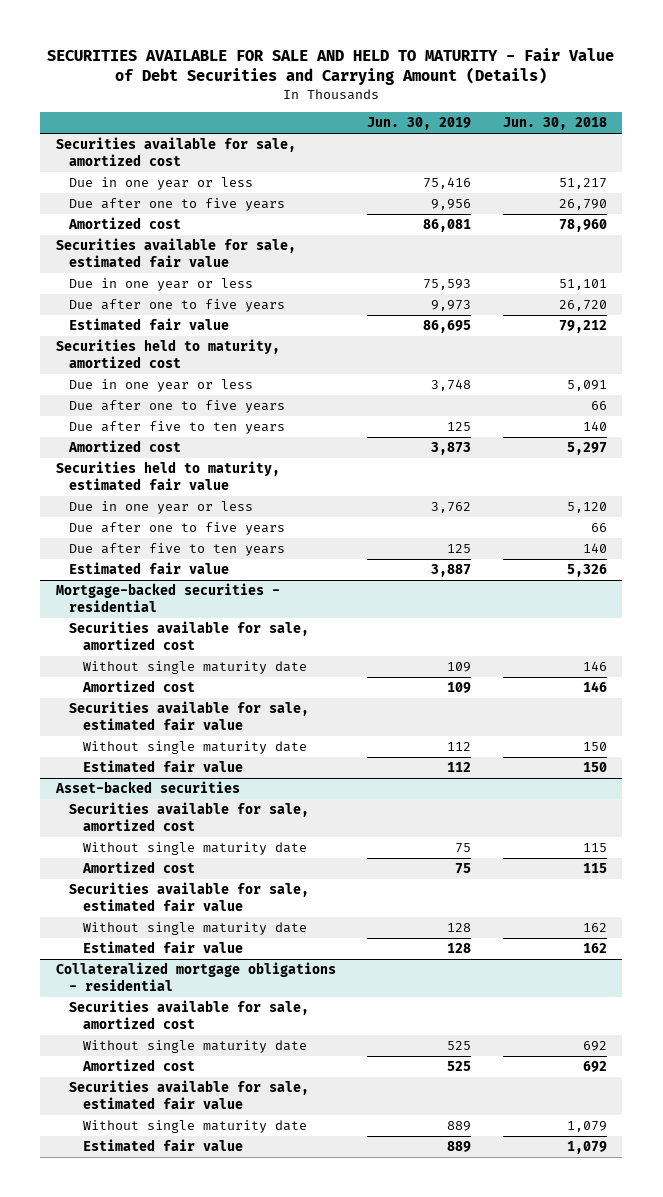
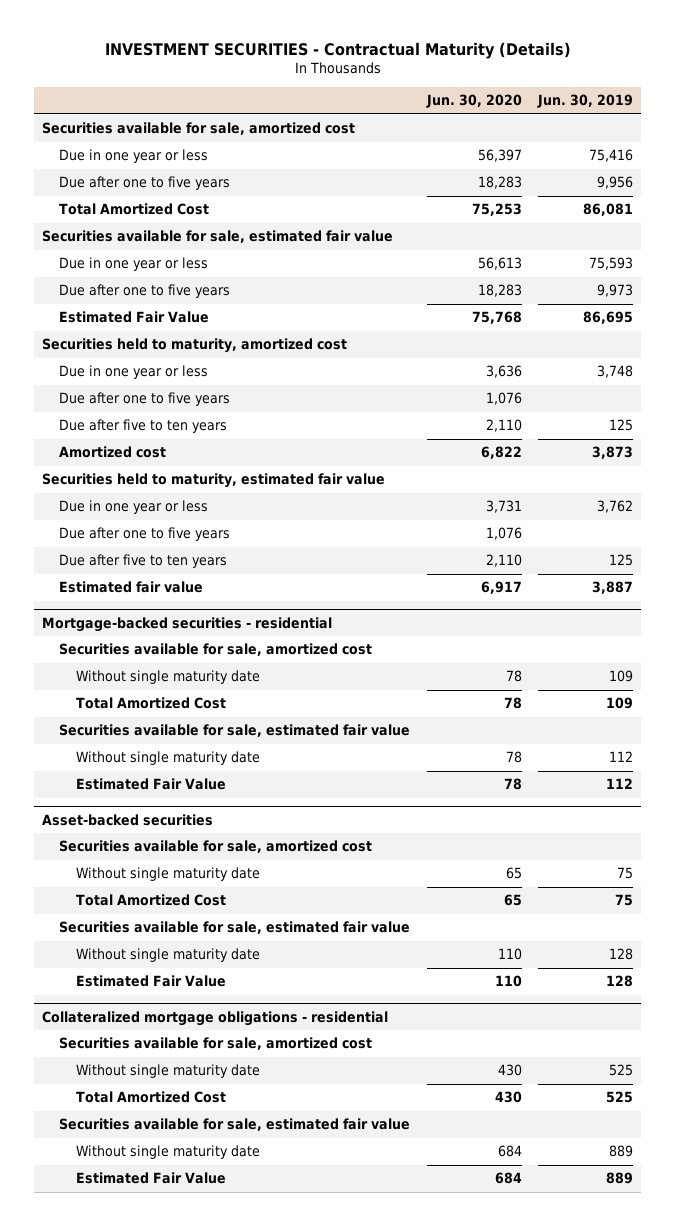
- SECURITIES AVAILABLE FOR SALE AND HELD TO MATURITY - Fair Value of Debt Securities and Carrying Amount (Details)
+ INVESTMENT SECURITIES - Contractual Maturity (Details)
- | Jun. 30, 2019 | Jun. 30, 2018
+ | Jun. 30, 2020 | Jun. 30, 2019
- Amortized cost | 86,081 | 78,960
+ Total Amortized Cost | 75,253 | 86,081
- Estimated fair value | 86,695 | 79,212
+ Estimated Fair Value | 75,768 | 86,695
@ Mortgage-backed securities - residential
- Amortized cost | 109 | 146
+ Total Amortized Cost | 78 | 109
- Estimated fair value | 112 | 150
+ Estimated Fair Value | 78 | 112
@ Asset-backed securities
- Amortized cost | 75 | 115
+ Total Amortized Cost | 65 | 75
- Estimated fair value | 128 | 162
+ Estimated Fair Value | 110 | 128
@ Collateralized mortgage obligations - residential
- Amortized cost | 525 | 692
+ Total Amortized Cost | 430 | 525
- Estimated fair value | 889 | 1,079
+ Estimated Fair Value | 684 | 889

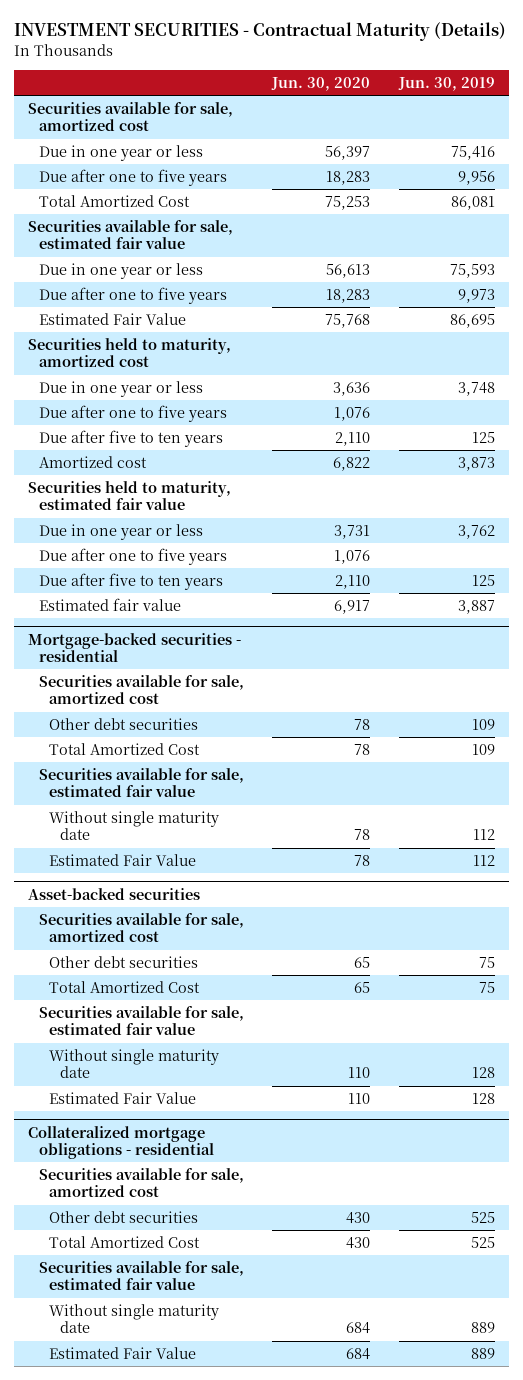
@ Mortgage-backed securities - residential
- Without single maturity date | 78 | 109
+ Other debt securities | 78 | 109
@ Asset-backed securities
- Without single maturity date | 65 | 75
+ Other debt securities | 65 | 75
@ Collateralized mortgage obligations - residential
- Without single maturity date | 430 | 525
+ Other debt securities | 430 | 525

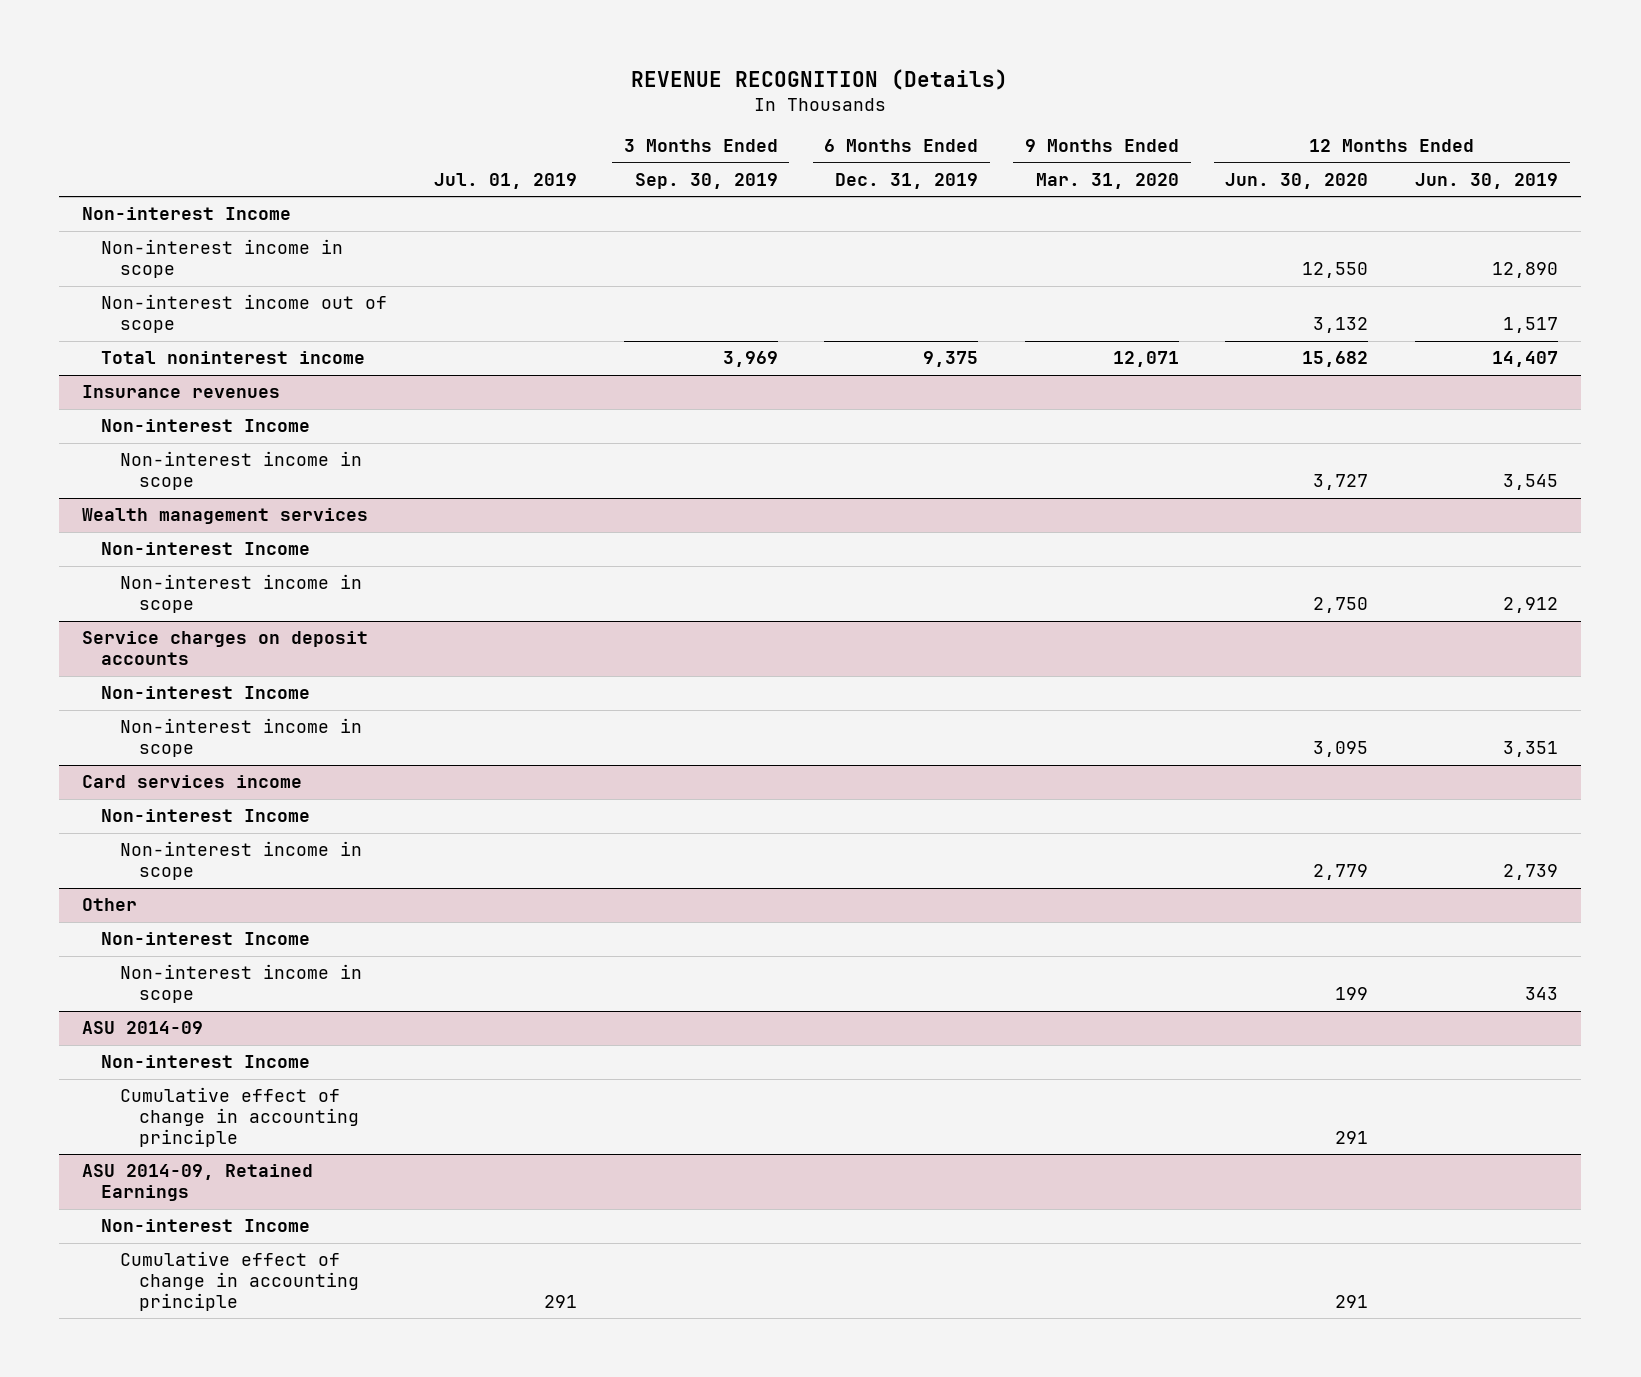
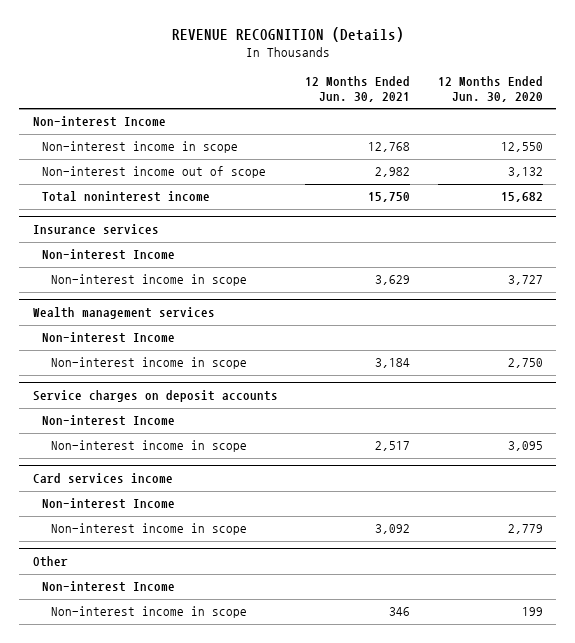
- | Jul. 01, 2019 | 3 Months Ended Sep. 30, 2019 | 6 Months Ended Dec. 31, 2019 | 9 Months Ended Mar. 31, 2020 | 12 Months Ended Jun. 30, 2020 | 12 Months Ended Jun. 30, 2019
+ | 12 Months Ended Jun. 30, 2021 | 12 Months Ended Jun. 30, 2020
- Insurance revenues
+ Insurance services
- ASU 2014-09
- Non-interest Income
- Cumulative effect of change in accounting principle | | | | | 291 |
- ASU 2014-09, Retained Earnings
- Non-interest Income
- Cumulative effect of change in accounting principle | 291 | | | | 291 |

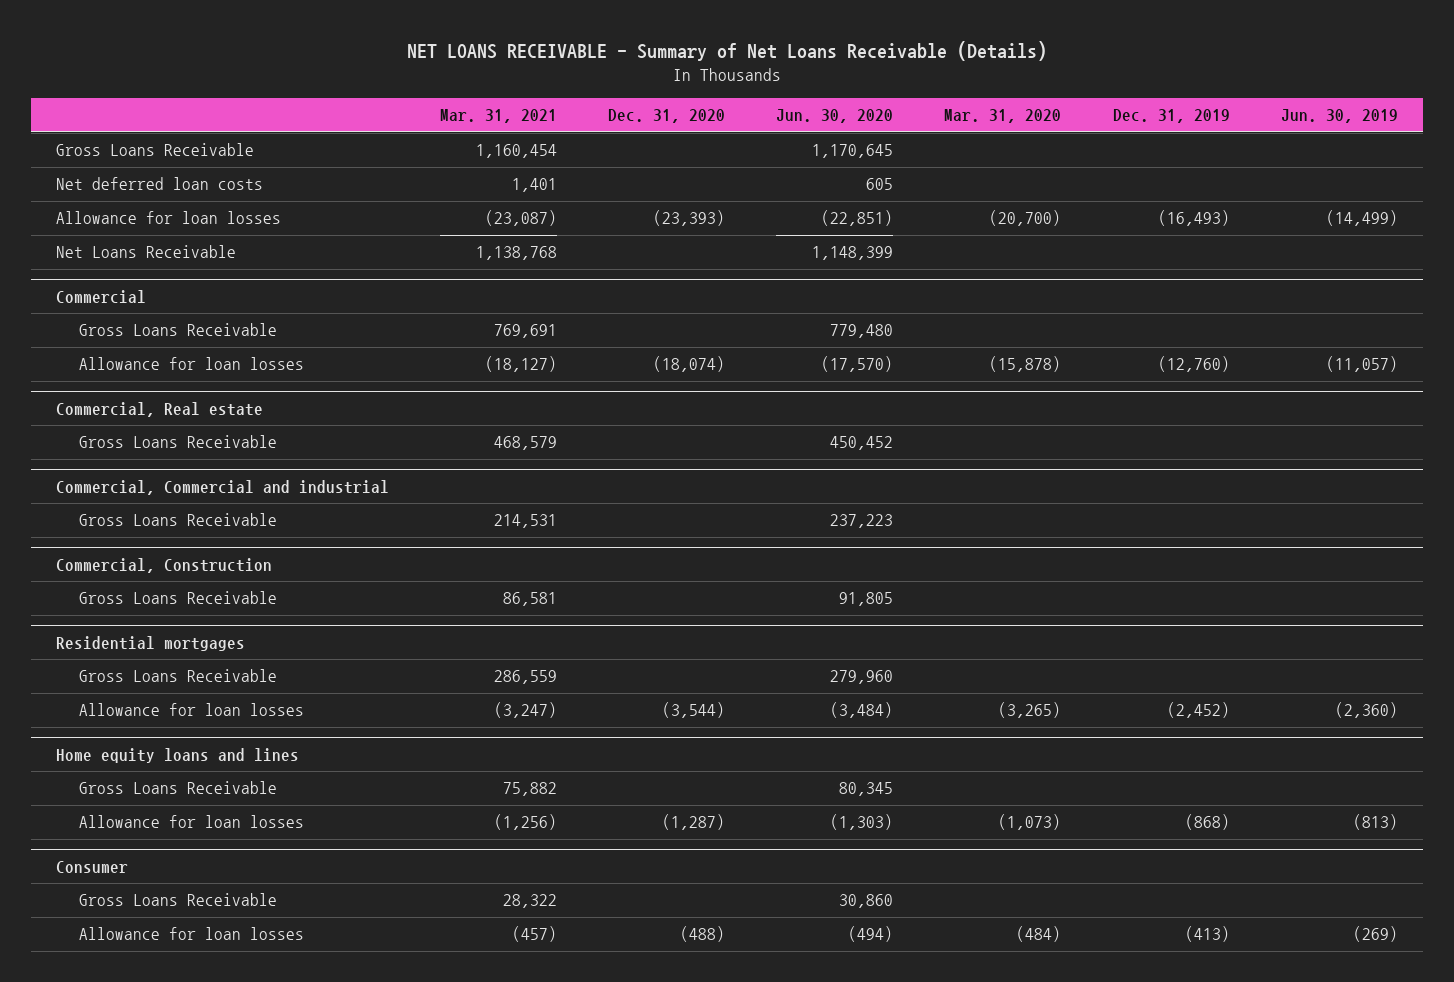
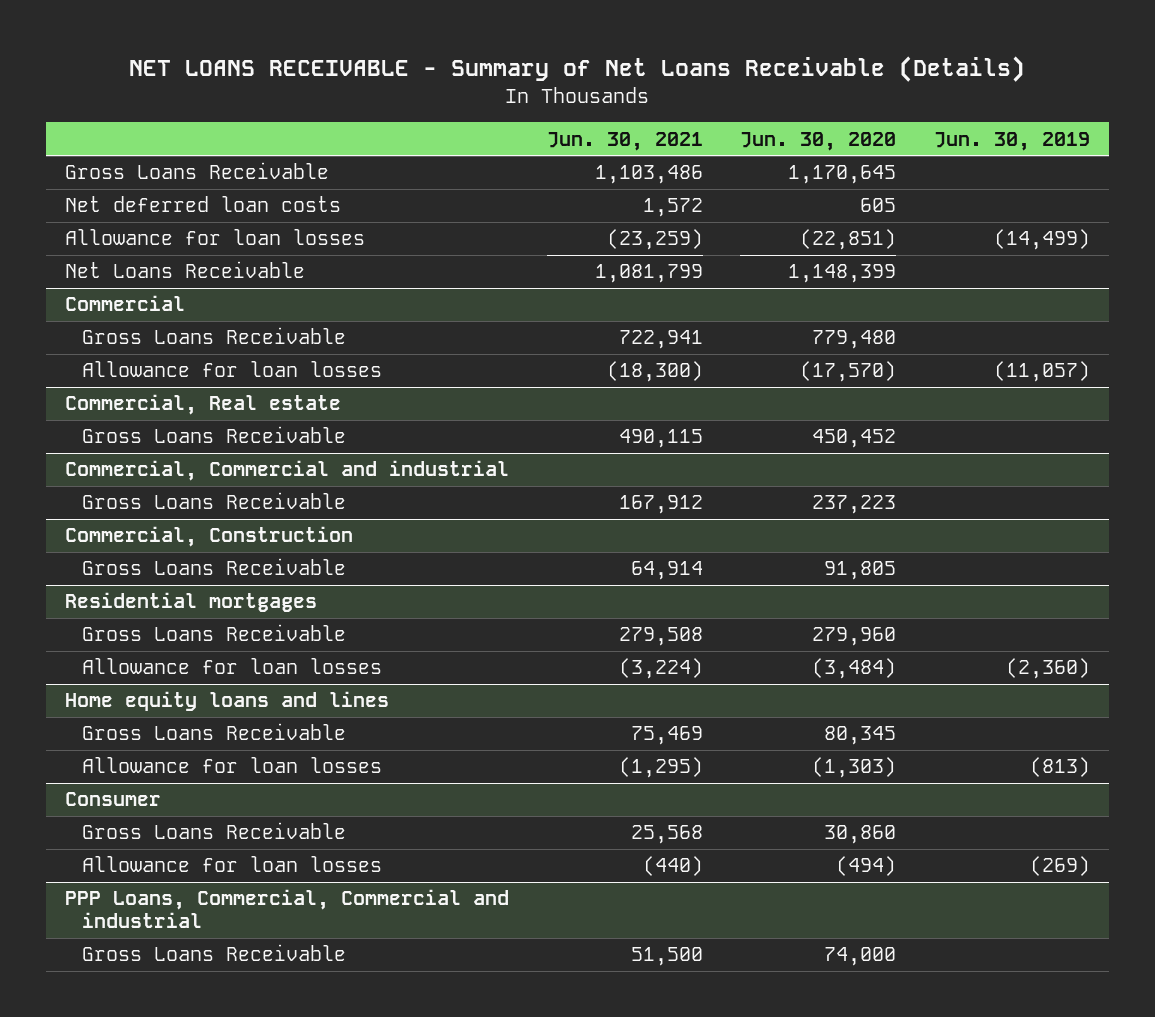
- | Mar. 31, 2021 | Dec. 31, 2020 | Jun. 30, 2020 | Mar. 31, 2020 | Dec. 31, 2019 | Jun. 30, 2019
+ | Jun. 30, 2021 | Jun. 30, 2020 | Jun. 30, 2019
+ PPP Loans, Commercial, Commercial and industrial
+ Gross Loans Receivable | 51,500 | 74,000 |

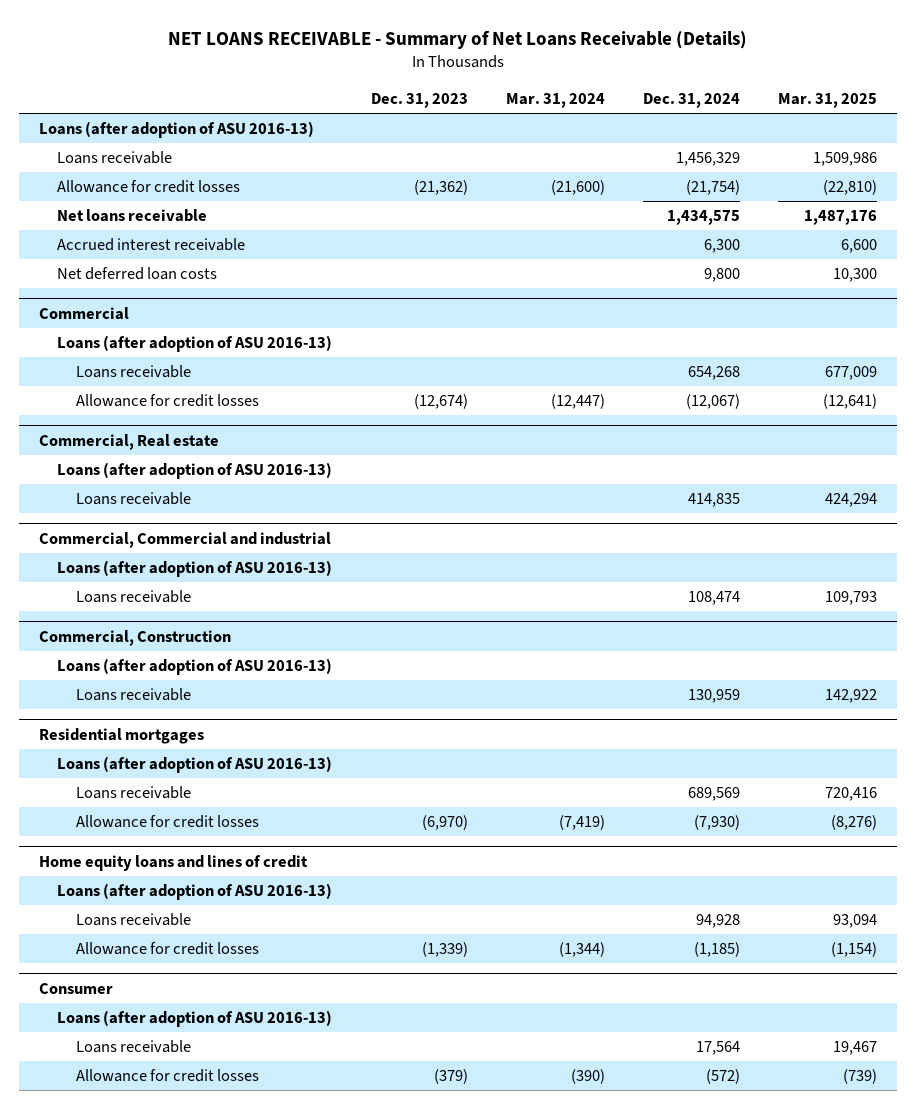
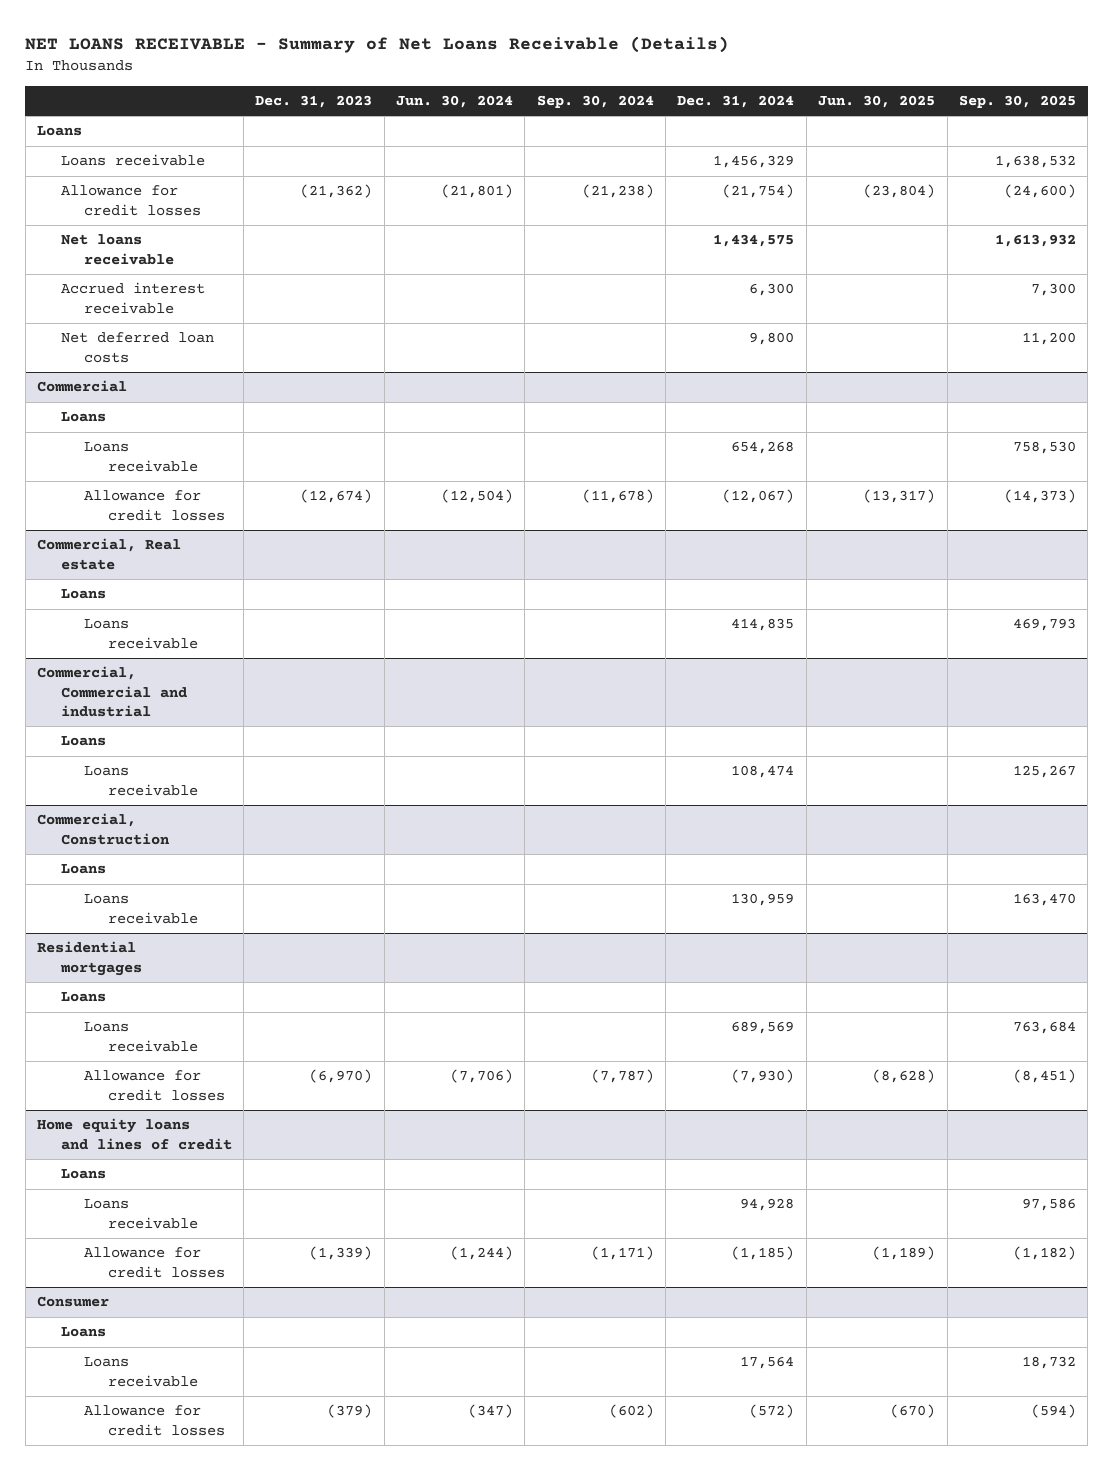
- | Dec. 31, 2023 | Mar. 31, 2024 | Dec. 31, 2024 | Mar. 31, 2025
+ | Dec. 31, 2023 | Jun. 30, 2024 | Sep. 30, 2024 | Dec. 31, 2024 | Jun. 30, 2025 | Sep. 30, 2025
- Loans (after adoption of ASU 2016-13)
+ Loans
@ Commercial
- Loans (after adoption of ASU 2016-13)
+ Loans
@ Commercial, Real estate
- Loans (after adoption of ASU 2016-13)
+ Loans
@ Commercial, Commercial and industrial
- Loans (after adoption of ASU 2016-13)
+ Loans
@ Commercial, Construction
- Loans (after adoption of ASU 2016-13)
+ Loans
@ Residential mortgages
- Loans (after adoption of ASU 2016-13)
+ Loans
@ Home equity loans and lines of credit
- Loans (after adoption of ASU 2016-13)
+ Loans
@ Consumer
- Loans (after adoption of ASU 2016-13)
+ Loans

